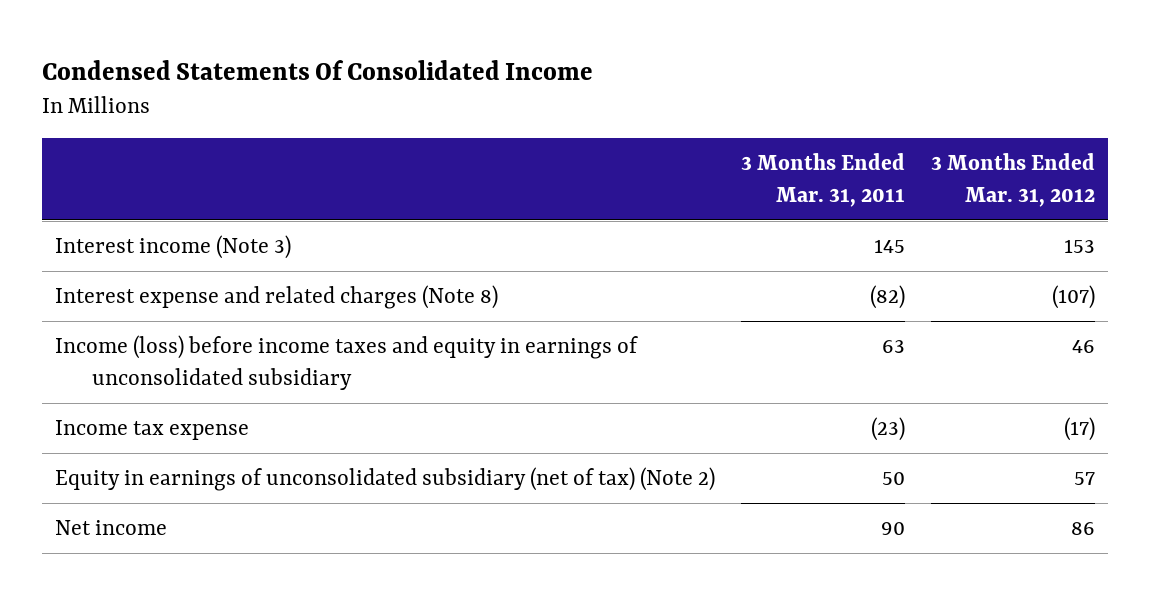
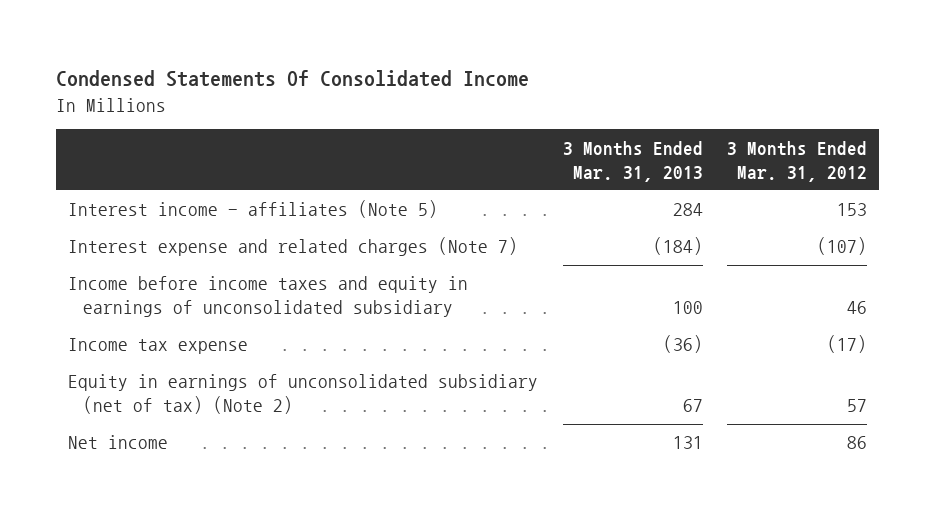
- | 3 Months Ended Mar. 31, 2011 | 3 Months Ended Mar. 31, 2012
+ | 3 Months Ended Mar. 31, 2013 | 3 Months Ended Mar. 31, 2012
- Interest income (Note 3) | 145 | 153
- Interest expense and related charges (Note 8) | (82) | (107)
- Income (loss) before income taxes and equity in earnings of unconsolidated subsidiary | 63 | 46
+ Interest income - affiliates (Note 5) | 284 | 153
+ Interest expense and related charges (Note 7) | (184) | (107)
+ Income before income taxes and equity in earnings of unconsolidated subsidiary | 100 | 46

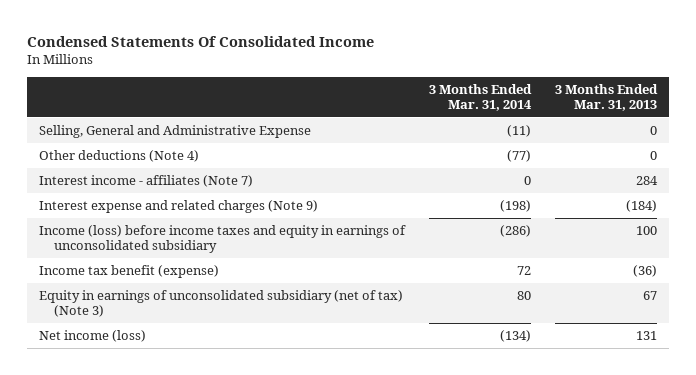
- | 3 Months Ended Mar. 31, 2013 | 3 Months Ended Mar. 31, 2012
+ | 3 Months Ended Mar. 31, 2014 | 3 Months Ended Mar. 31, 2013
- Interest income - affiliates (Note 5) | 284 | 153
- Interest expense and related charges (Note 7) | (184) | (107)
- Income before income taxes and equity in earnings of unconsolidated subsidiary | 100 | 46
- Income tax expense | (36) | (17)
- Equity in earnings of unconsolidated subsidiary (net of tax) (Note 2) | 67 | 57
- Net income | 131 | 86
+ Selling, General and Administrative Expense | (11) | 0
+ Other deductions (Note 4) | (77) | 0
+ Interest income - affiliates (Note 7) | 0 | 284
+ Interest expense and related charges (Note 9) | (198) | (184)
+ Income (loss) before income taxes and equity in earnings of unconsolidated subsidiary | (286) | 100
+ Income tax benefit (expense) | 72 | (36)
+ Equity in earnings of unconsolidated subsidiary (net of tax) (Note 3) | 80 | 67
+ Net income (loss) | (134) | 131

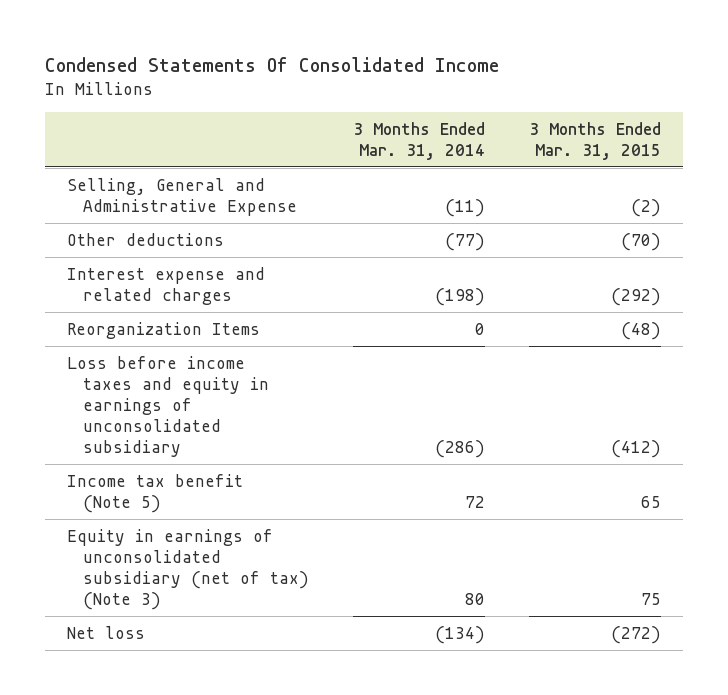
- | 3 Months Ended Mar. 31, 2014 | 3 Months Ended Mar. 31, 2013
+ | 3 Months Ended Mar. 31, 2014 | 3 Months Ended Mar. 31, 2015
- Other deductions (Note 4) | (77) | 0
- Interest income - affiliates (Note 7) | 0 | 284
- Interest expense and related charges (Note 9) | (198) | (184)
- Income (loss) before income taxes and equity in earnings of unconsolidated subsidiary | (286) | 100
- Income tax benefit (expense) | 72 | (36)
+ Other deductions | (77) | (70)
+ Interest expense and related charges | (198) | (292)
+ Reorganization Items | 0 | (48)
+ Loss before income taxes and equity in earnings of unconsolidated subsidiary | (286) | (412)
+ Income tax benefit (Note 5) | 72 | 65
- Net income (loss) | (134) | 131
+ Net loss | (134) | (272)

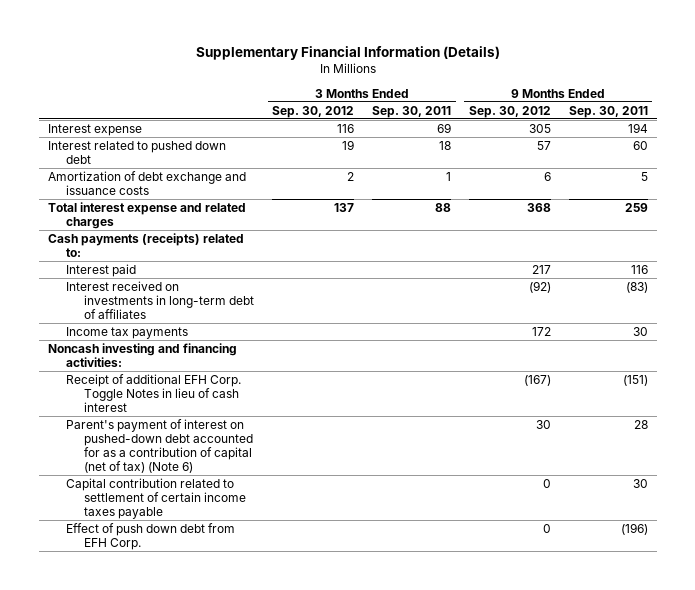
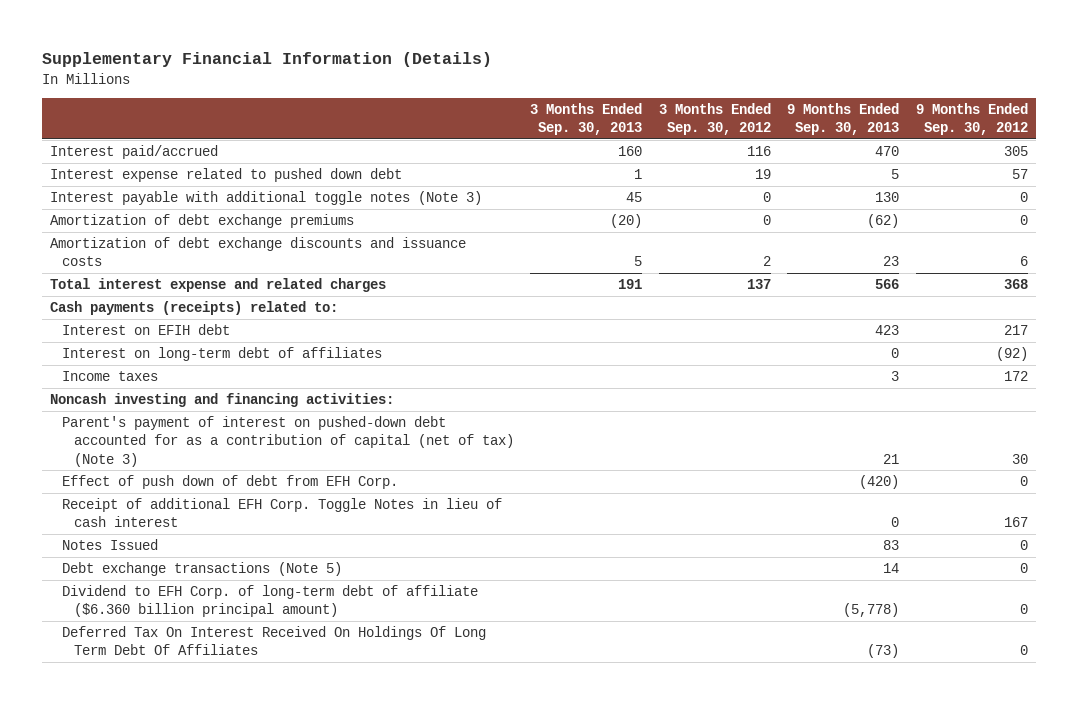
- | 3 Months Ended Sep. 30, 2012 | 3 Months Ended Sep. 30, 2011 | 9 Months Ended Sep. 30, 2012 | 9 Months Ended Sep. 30, 2011
+ | 3 Months Ended Sep. 30, 2013 | 3 Months Ended Sep. 30, 2012 | 9 Months Ended Sep. 30, 2013 | 9 Months Ended Sep. 30, 2012
- Interest expense | 116 | 69 | 305 | 194
- Interest related to pushed down debt | 19 | 18 | 57 | 60
- Amortization of debt exchange and issuance costs | 2 | 1 | 6 | 5
+ Interest paid/accrued | 160 | 116 | 470 | 305
+ Interest expense related to pushed down debt | 1 | 19 | 5 | 57
+ Interest payable with additional toggle notes (Note 3) | 45 | 0 | 130 | 0
+ Amortization of debt exchange premiums | (20) | 0 | (62) | 0
+ Amortization of debt exchange discounts and issuance costs | 5 | 2 | 23 | 6
- Interest paid | | | 217 | 116
- Interest received on investments in long-term debt of affiliates | | | (92) | (83)
- Income tax payments | | | 172 | 30
+ Interest on EFIH debt | | | 423 | 217
+ Interest on long-term debt of affiliates | | | 0 | (92)
+ Income taxes | | | 3 | 172
- Receipt of additional EFH Corp. Toggle Notes in lieu of cash interest | | | (167) | (151)
- Parent's payment of interest on pushed-down debt accounted for as a contribution of capital (net of tax) (Note 6) | | | 30 | 28
- Capital contribution related to settlement of certain income taxes payable | | | 0 | 30
- Effect of push down debt from EFH Corp. | | | 0 | (196)
+ Parent's payment of interest on pushed-down debt accounted for as a contribution of capital (net of tax) (Note 3) | | | 21 | 30
+ Effect of push down of debt from EFH Corp. | | | (420) | 0
+ Receipt of additional EFH Corp. Toggle Notes in lieu of cash interest | | | 0 | 167
+ Notes Issued | | | 83 | 0
+ Debt exchange transactions (Note 5) | | | 14 | 0
+ Dividend to EFH Corp. of long-term debt of affiliate ($6.360 billion principal amount) | | | (5,778) | 0
+ Deferred Tax On Interest Received On Holdings Of Long Term Debt Of Affiliates | | | (73) | 0

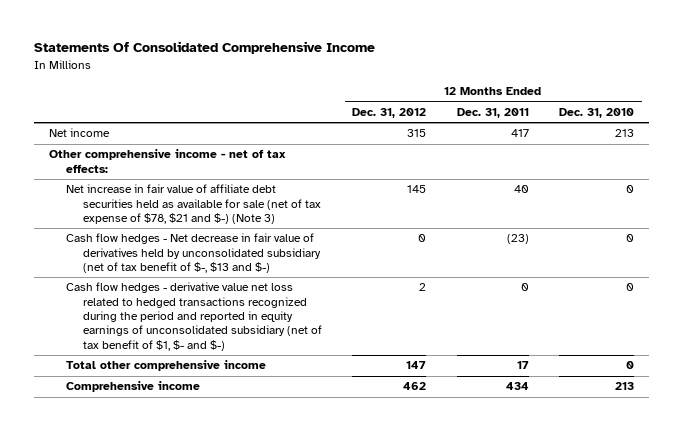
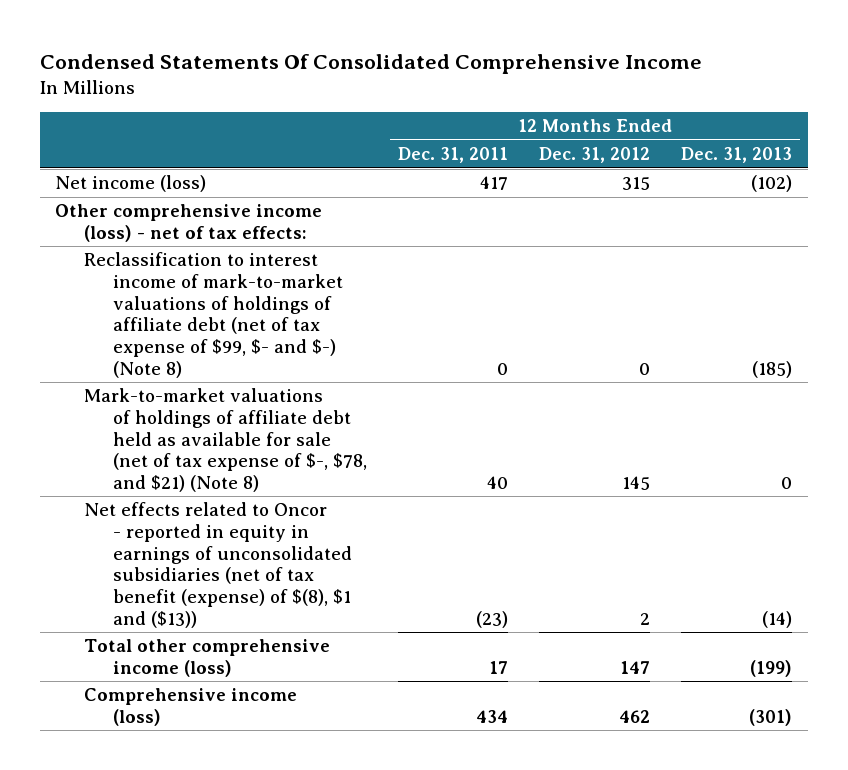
- Statements Of Consolidated Comprehensive Income
+ Condensed Statements Of Consolidated Comprehensive Income
- | 12 Months Ended Dec. 31, 2012 | 12 Months Ended Dec. 31, 2011 | 12 Months Ended Dec. 31, 2010
+ | 12 Months Ended Dec. 31, 2011 | 12 Months Ended Dec. 31, 2012 | 12 Months Ended Dec. 31, 2013
- Net income | 315 | 417 | 213
- Other comprehensive income - net of tax effects:
- Net increase in fair value of affiliate debt securities held as available for sale (net of tax expense of $78, $21 and $-) (Note 3) | 145 | 40 | 0
- Cash flow hedges - Net decrease in fair value of derivatives held by unconsolidated subsidiary (net of tax benefit of $-, $13 and $-) | 0 | (23) | 0
- Cash flow hedges - derivative value net loss related to hedged transactions recognized during the period and reported in equity earnings of unconsolidated subsidiary (net of tax benefit of $1, $- and $-) | 2 | 0 | 0
- Total other comprehensive income | 147 | 17 | 0
- Comprehensive income | 462 | 434 | 213
+ Net income (loss) | 417 | 315 | (102)
+ Other comprehensive income (loss) - net of tax effects:
+ Reclassification to interest income of mark-to-market valuations of holdings of affiliate debt (net of tax expense of $99, $- and $-) (Note 8) | 0 | 0 | (185)
+ Mark-to-market valuations of holdings of affiliate debt held as available for sale (net of tax expense of $-, $78, and $21) (Note 8) | 40 | 145 | 0
+ Net effects related to Oncor - reported in equity in earnings of unconsolidated subsidiaries (net of tax benefit (expense) of $(8), $1 and ($13)) | (23) | 2 | (14)
+ Total other comprehensive income (loss) | 17 | 147 | (199)
+ Comprehensive income (loss) | 434 | 462 | (301)

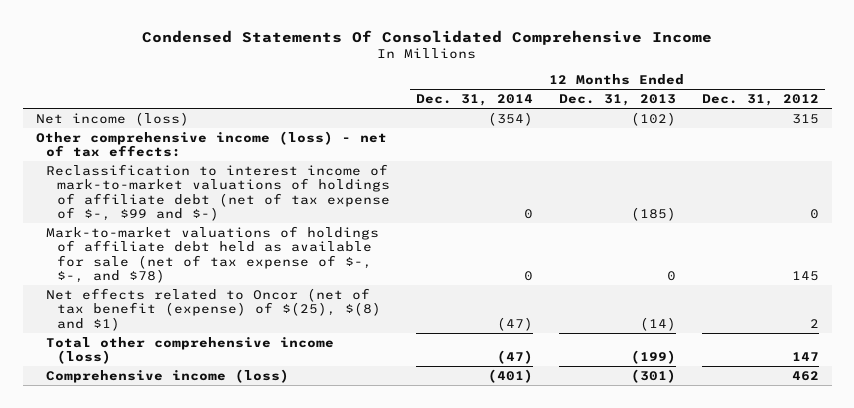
- | 12 Months Ended Dec. 31, 2011 | 12 Months Ended Dec. 31, 2012 | 12 Months Ended Dec. 31, 2013
+ | 12 Months Ended Dec. 31, 2014 | 12 Months Ended Dec. 31, 2013 | 12 Months Ended Dec. 31, 2012
- Reclassification to interest income of mark-to-market valuations of holdings of affiliate debt (net of tax expense of $99, $- and $-) (Note 8) | 0 | 0 | (185)
- Mark-to-market valuations of holdings of affiliate debt held as available for sale (net of tax expense of $-, $78, and $21) (Note 8) | 40 | 145 | 0
- Net effects related to Oncor - reported in equity in earnings of unconsolidated subsidiaries (net of tax benefit (expense) of $(8), $1 and ($13)) | (23) | 2 | (14)
+ Reclassification to interest income of mark-to-market valuations of holdings of affiliate debt (net of tax expense of $-, $99 and $-) | 0 | (185) | 0
+ Mark-to-market valuations of holdings of affiliate debt held as available for sale (net of tax expense of $-, $-, and $78) | 0 | 0 | 145
+ Net effects related to Oncor (net of tax benefit (expense) of $(25), $(8) and $1) | (47) | (14) | 2

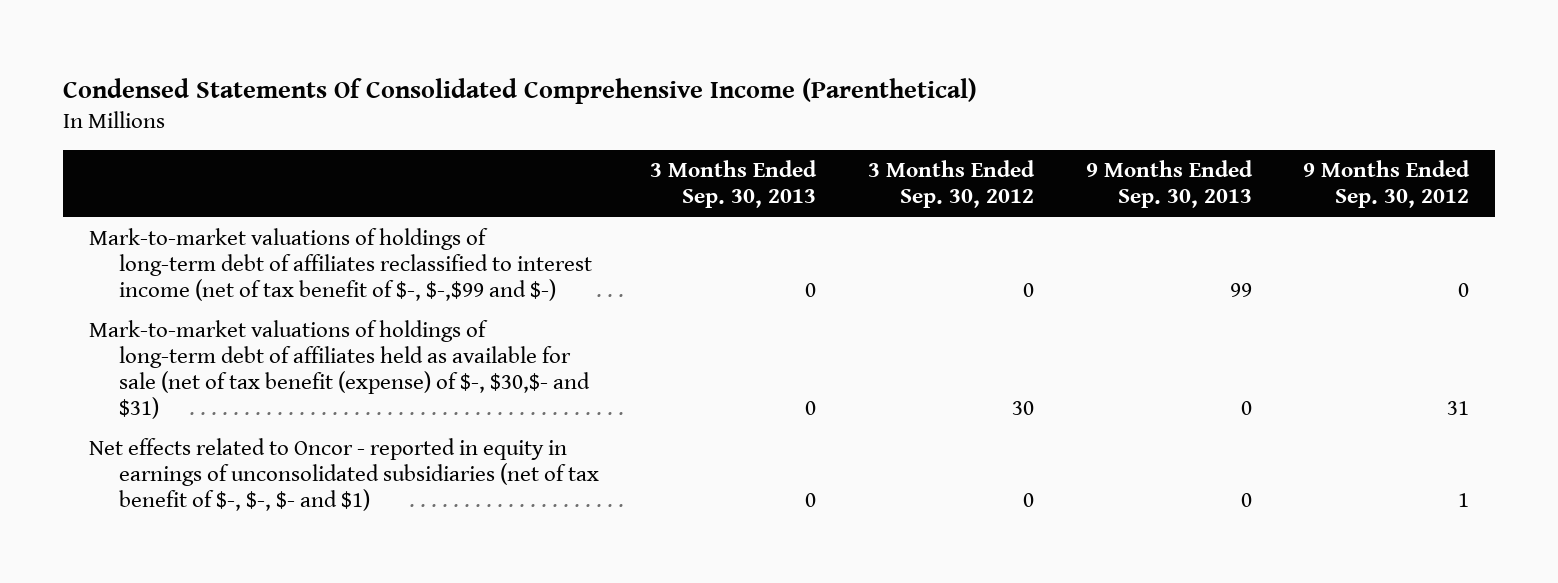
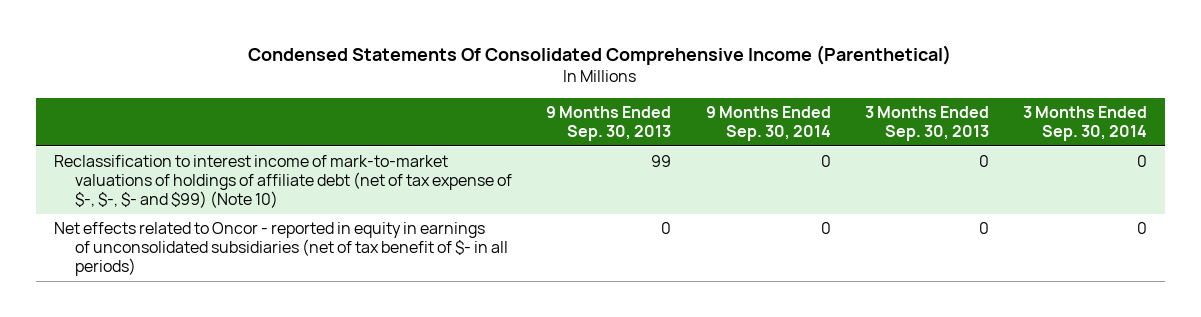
- | 3 Months Ended Sep. 30, 2013 | 3 Months Ended Sep. 30, 2012 | 9 Months Ended Sep. 30, 2013 | 9 Months Ended Sep. 30, 2012
+ | 9 Months Ended Sep. 30, 2013 | 9 Months Ended Sep. 30, 2014 | 3 Months Ended Sep. 30, 2013 | 3 Months Ended Sep. 30, 2014
- Mark-to-market valuations of holdings of long-term debt of affiliates reclassified to interest income (net of tax benefit of $-, $-,$99 and $-) | 0 | 0 | 99 | 0
- Mark-to-market valuations of holdings of long-term debt of affiliates held as available for sale (net of tax benefit (expense) of $-, $30,$- and $31) | 0 | 30 | 0 | 31
- Net effects related to Oncor - reported in equity in earnings of unconsolidated subsidiaries (net of tax benefit of $-, $-, $- and $1) | 0 | 0 | 0 | 1
+ Reclassification to interest income of mark-to-market valuations of holdings of affiliate debt (net of tax expense of $-, $-, $- and $99) (Note 10) | 99 | 0 | 0 | 0
+ Net effects related to Oncor - reported in equity in earnings of unconsolidated subsidiaries (net of tax benefit of $- in all periods) | 0 | 0 | 0 | 0

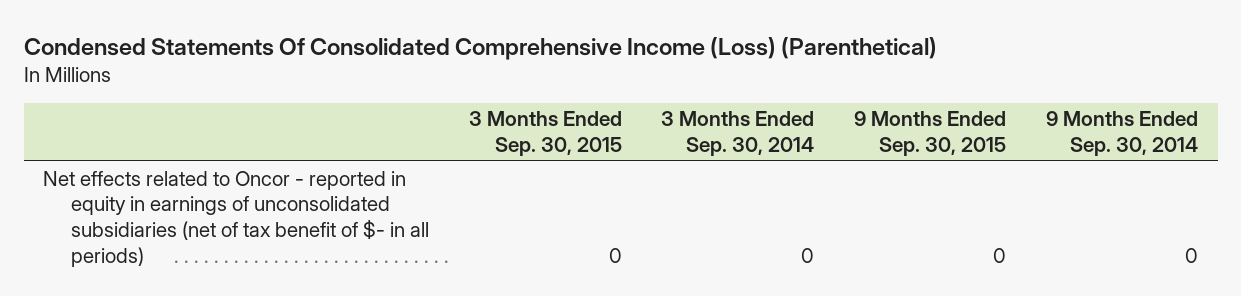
- Condensed Statements Of Consolidated Comprehensive Income (Parenthetical)
+ Condensed Statements Of Consolidated Comprehensive Income (Loss) (Parenthetical)
- | 9 Months Ended Sep. 30, 2013 | 9 Months Ended Sep. 30, 2014 | 3 Months Ended Sep. 30, 2013 | 3 Months Ended Sep. 30, 2014
+ | 3 Months Ended Sep. 30, 2015 | 3 Months Ended Sep. 30, 2014 | 9 Months Ended Sep. 30, 2015 | 9 Months Ended Sep. 30, 2014
- Reclassification to interest income of mark-to-market valuations of holdings of affiliate debt (net of tax expense of $-, $-, $- and $99) (Note 10) | 99 | 0 | 0 | 0

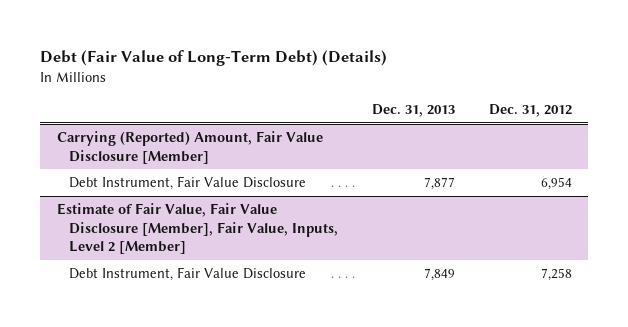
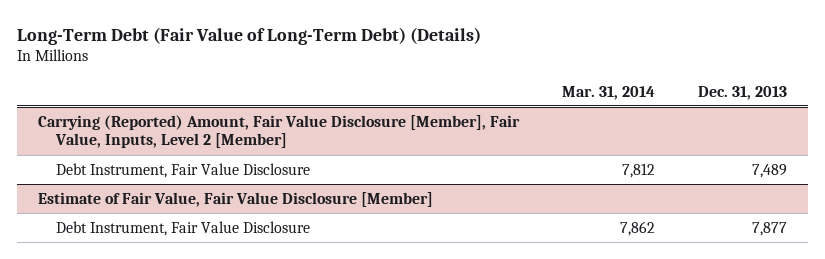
- Debt (Fair Value of Long-Term Debt) (Details)
+ Long-Term Debt (Fair Value of Long-Term Debt) (Details)
- | Dec. 31, 2013 | Dec. 31, 2012
+ | Mar. 31, 2014 | Dec. 31, 2013
- Carrying (Reported) Amount, Fair Value Disclosure [Member]
+ Carrying (Reported) Amount, Fair Value Disclosure [Member], Fair Value, Inputs, Level 2 [Member]
+ Debt Instrument, Fair Value Disclosure | 7,812 | 7,489
+ Estimate of Fair Value, Fair Value Disclosure [Member]
- Estimate of Fair Value, Fair Value Disclosure [Member], Fair Value, Inputs, Level 2 [Member]
- Debt Instrument, Fair Value Disclosure | 7,849 | 7,258

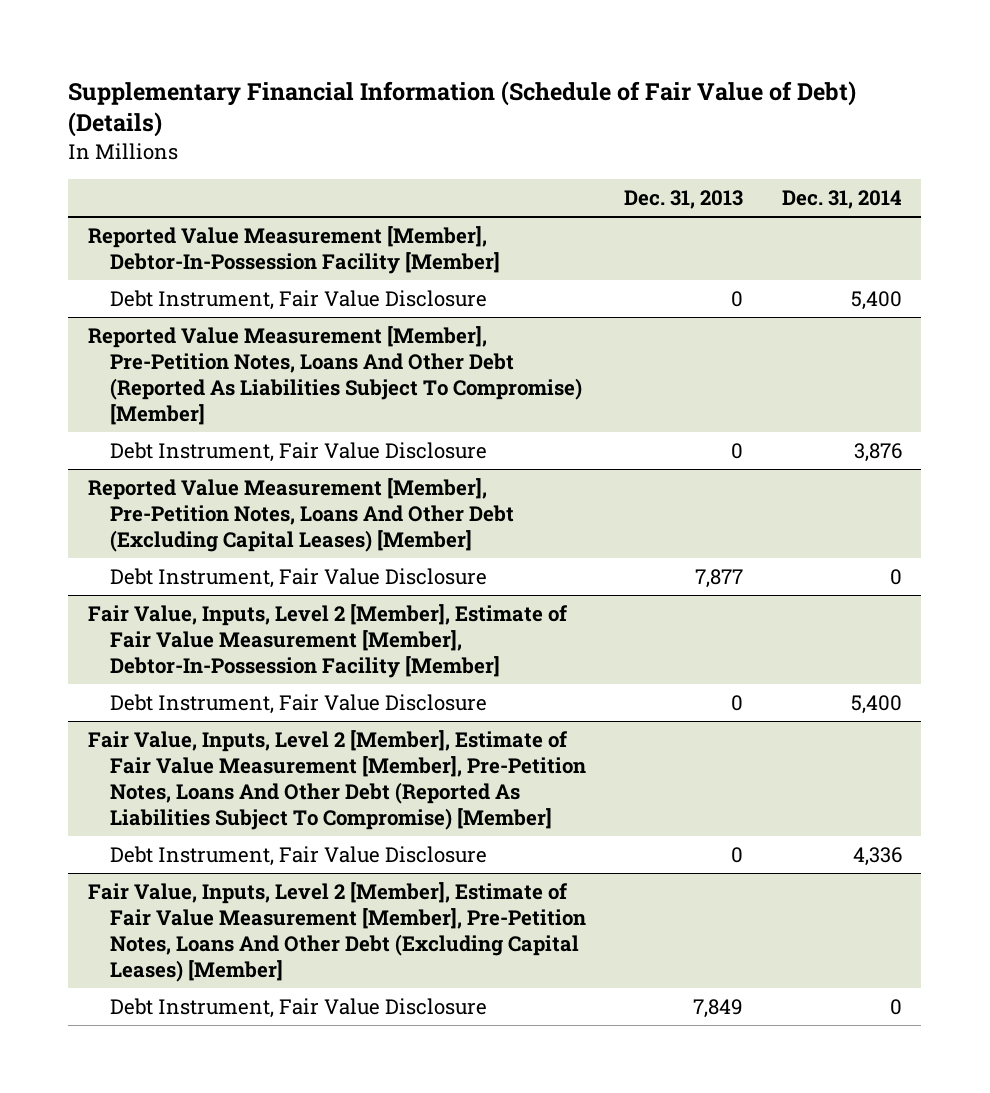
- Long-Term Debt (Fair Value of Long-Term Debt) (Details)
+ Supplementary Financial Information (Schedule of Fair Value of Debt) (Details)
- | Mar. 31, 2014 | Dec. 31, 2013
+ | Dec. 31, 2013 | Dec. 31, 2014
- Carrying (Reported) Amount, Fair Value Disclosure [Member], Fair Value, Inputs, Level 2 [Member]
- Debt Instrument, Fair Value Disclosure | 7,812 | 7,489
- Estimate of Fair Value, Fair Value Disclosure [Member]
+ Reported Value Measurement [Member], Debtor-In-Possession Facility [Member]
+ Debt Instrument, Fair Value Disclosure | 0 | 5,400
+ Reported Value Measurement [Member], Pre-Petition Notes, Loans And Other Debt (Reported As Liabilities Subject To Compromise) [Member]
+ Debt Instrument, Fair Value Disclosure | 0 | 3,876
+ Reported Value Measurement [Member], Pre-Petition Notes, Loans And Other Debt (Excluding Capital Leases) [Member]
+ Fair Value, Inputs, Level 2 [Member], Estimate of Fair Value Measurement [Member], Debtor-In-Possession Facility [Member]
+ Debt Instrument, Fair Value Disclosure | 0 | 5,400
+ Fair Value, Inputs, Level 2 [Member], Estimate of Fair Value Measurement [Member], Pre-Petition Notes, Loans And Other Debt (Reported As Liabilities Subject To Compromise) [Member]
+ Debt Instrument, Fair Value Disclosure | 0 | 4,336
+ Fair Value, Inputs, Level 2 [Member], Estimate of Fair Value Measurement [Member], Pre-Petition Notes, Loans And Other Debt (Excluding Capital Leases) [Member]
+ Debt Instrument, Fair Value Disclosure | 7,849 | 0

